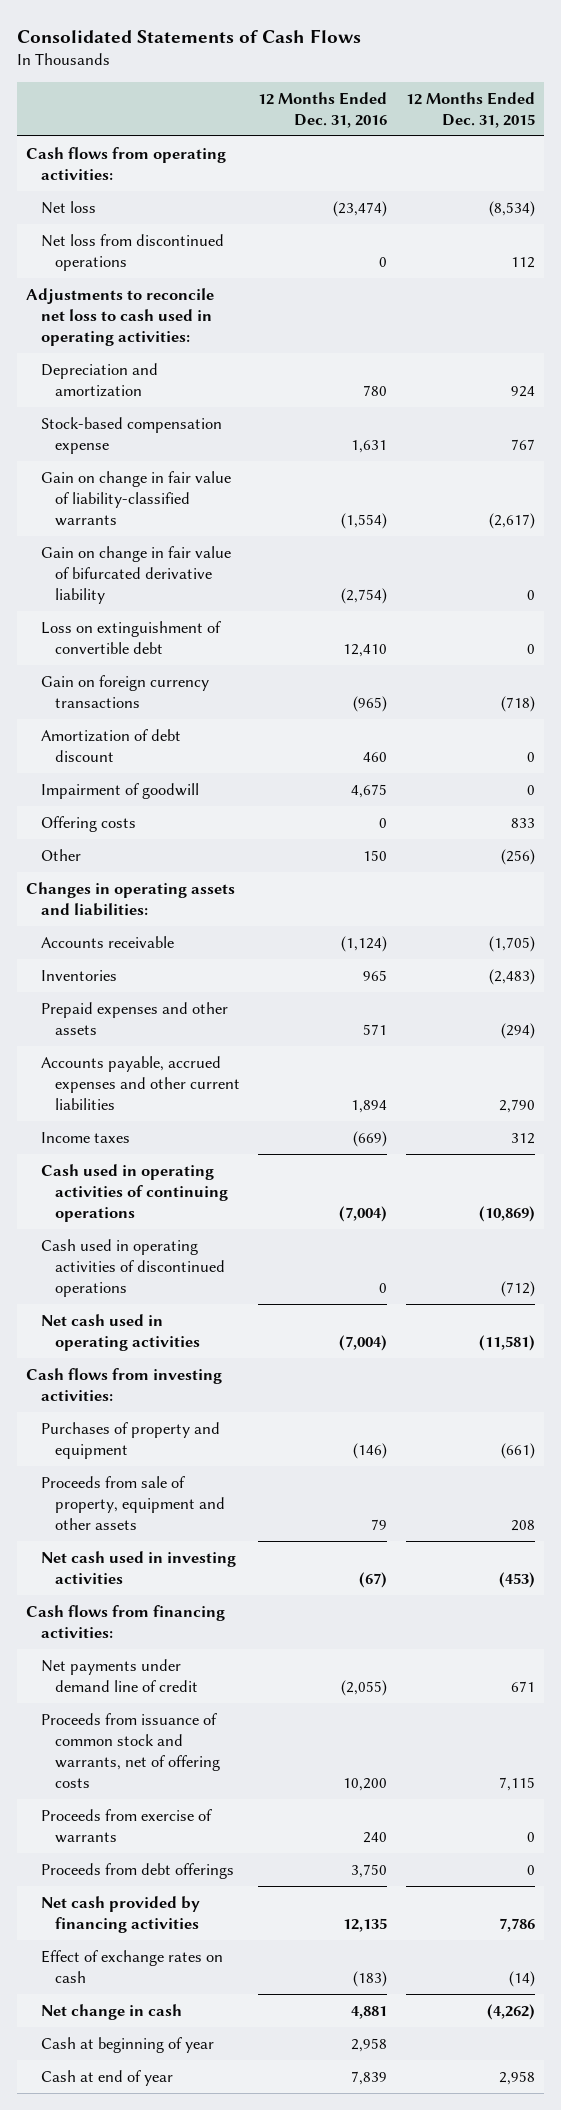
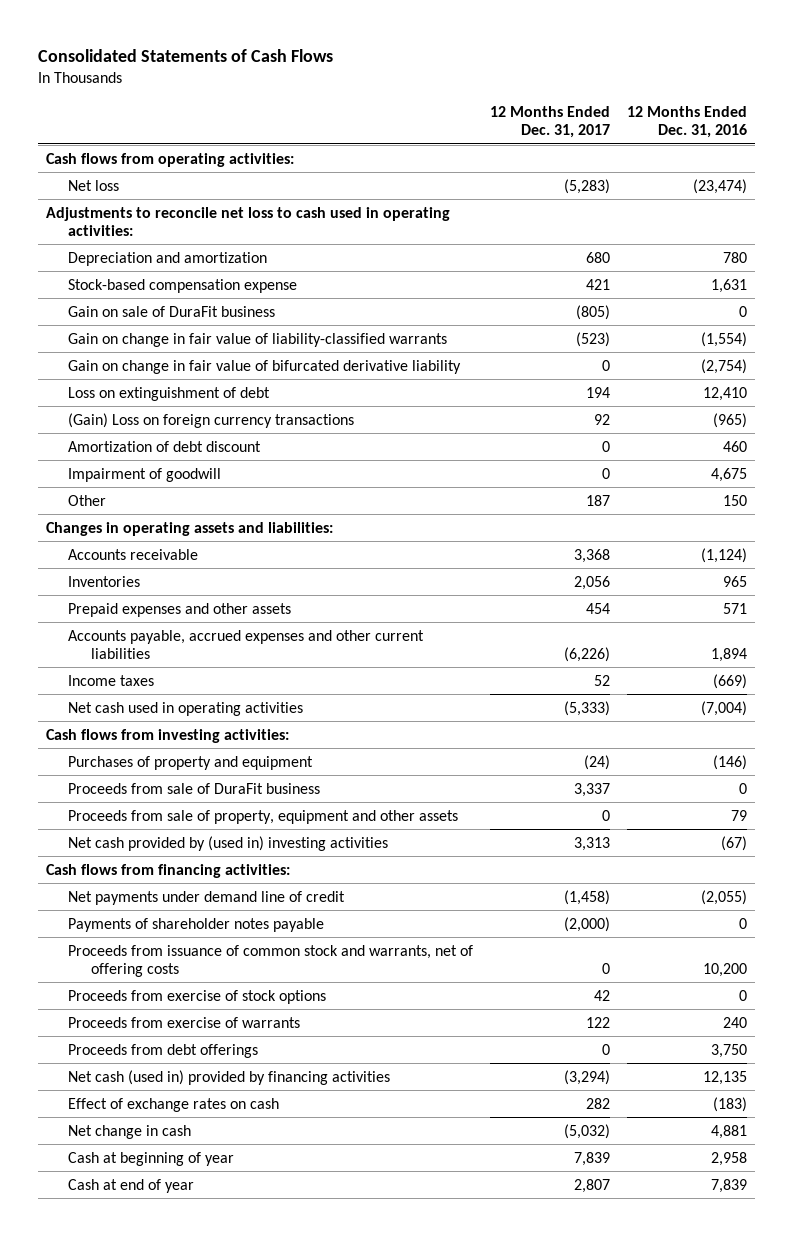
- | 12 Months Ended Dec. 31, 2016 | 12 Months Ended Dec. 31, 2015
+ | 12 Months Ended Dec. 31, 2017 | 12 Months Ended Dec. 31, 2016
- Net loss from discontinued operations | 0 | 112
+ Gain on sale of DuraFit business | (805) | 0
- Loss on extinguishment of convertible debt | 12,410 | 0
- Gain on foreign currency transactions | (965) | (718)
+ Loss on extinguishment of debt | 194 | 12,410
+ (Gain) Loss on foreign currency transactions | 92 | (965)
- Offering costs | 0 | 833
- Cash used in operating activities of continuing operations | (7,004) | (10,869)
- Cash used in operating activities of discontinued operations | 0 | (712)
+ Proceeds from sale of DuraFit business | 3,337 | 0
- Net cash used in investing activities | (67) | (453)
+ Net cash provided by (used in) investing activities | 3,313 | (67)
+ Payments of shareholder notes payable | (2,000) | 0
+ Proceeds from exercise of stock options | 42 | 0
- Net cash provided by financing activities | 12,135 | 7,786
+ Net cash (used in) provided by financing activities | (3,294) | 12,135

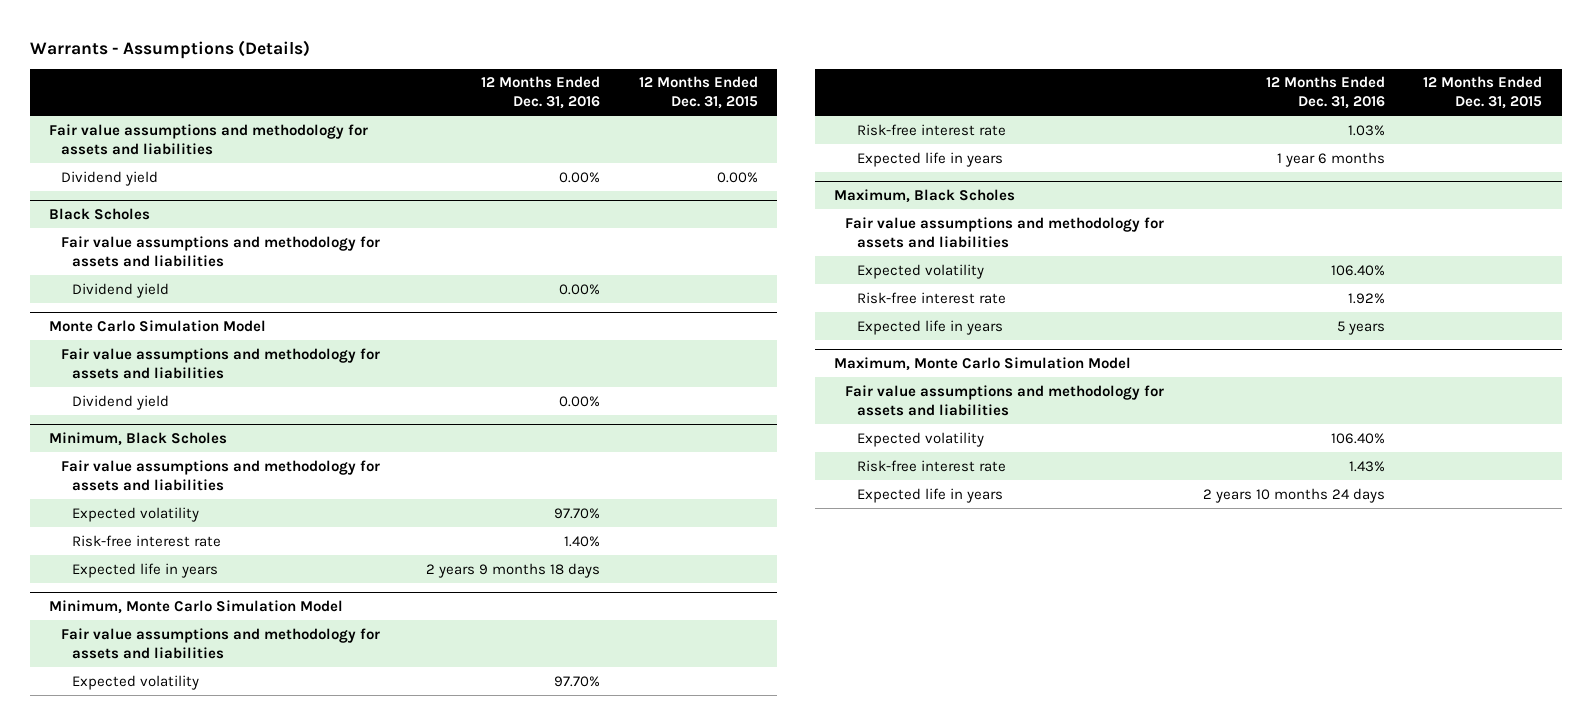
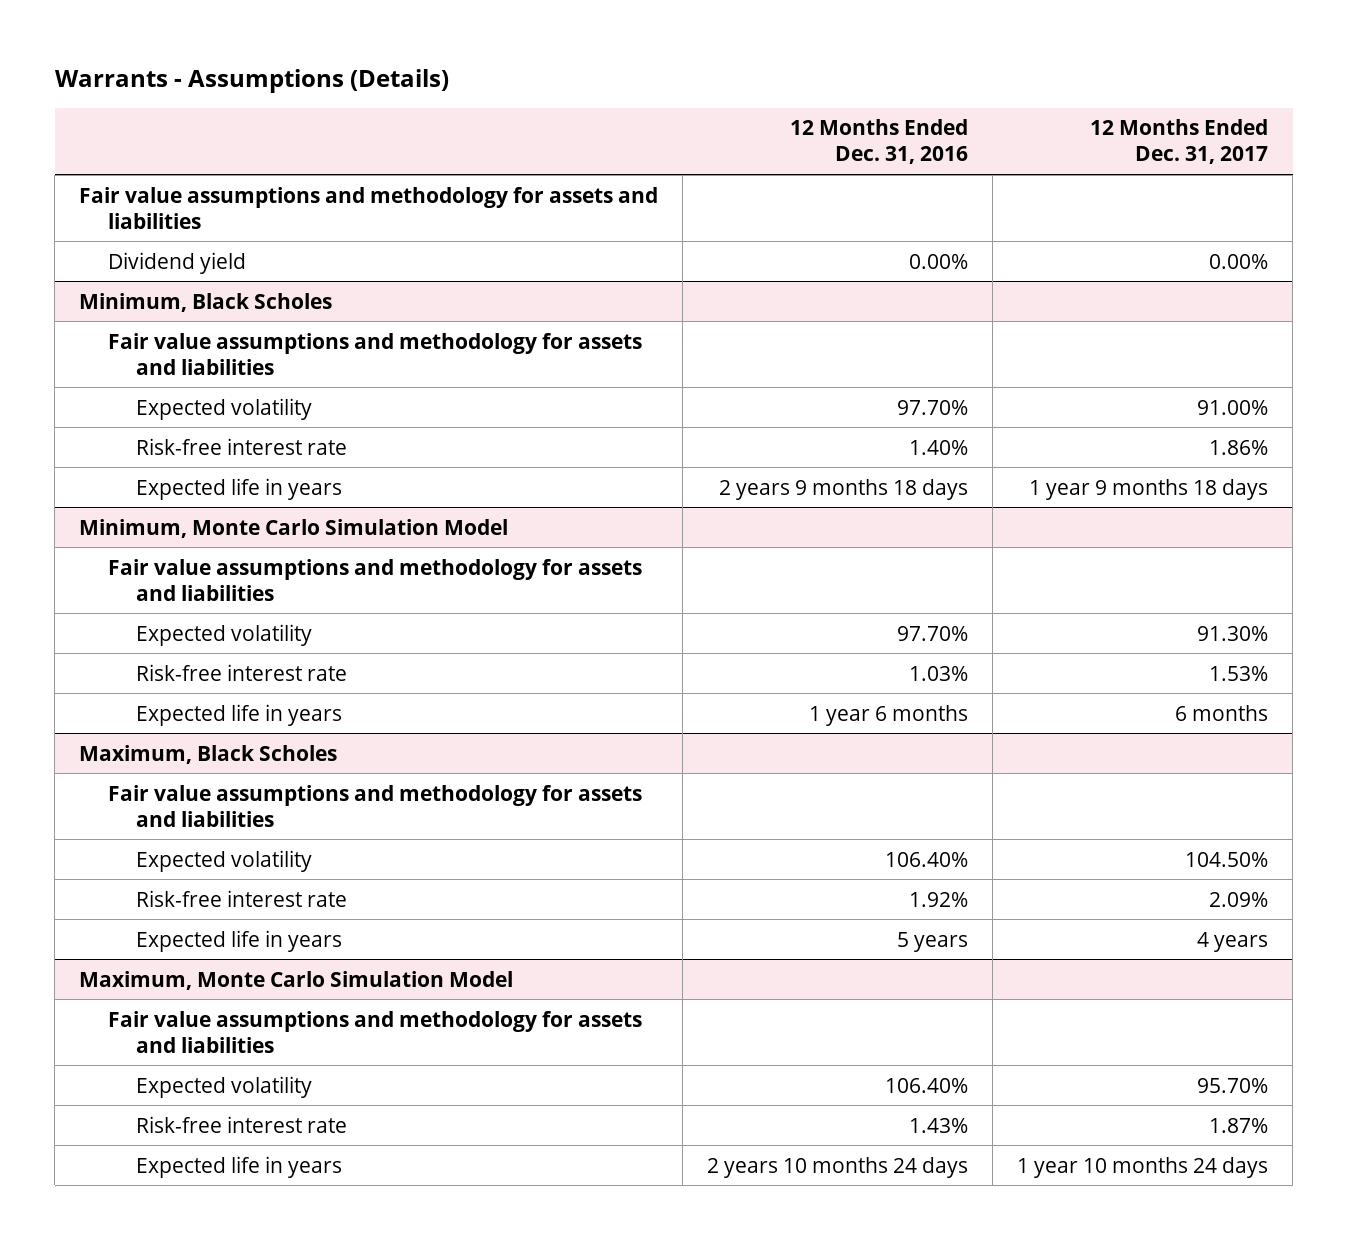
- | 12 Months Ended Dec. 31, 2016 | 12 Months Ended Dec. 31, 2015
+ | 12 Months Ended Dec. 31, 2016 | 12 Months Ended Dec. 31, 2017
- Black Scholes
- Fair value assumptions and methodology for assets and liabilities
- Dividend yield | 0.00% |
- Monte Carlo Simulation Model
- Fair value assumptions and methodology for assets and liabilities
- Dividend yield | 0.00% |

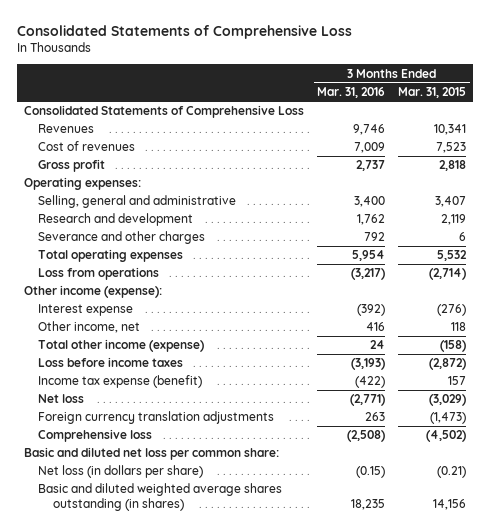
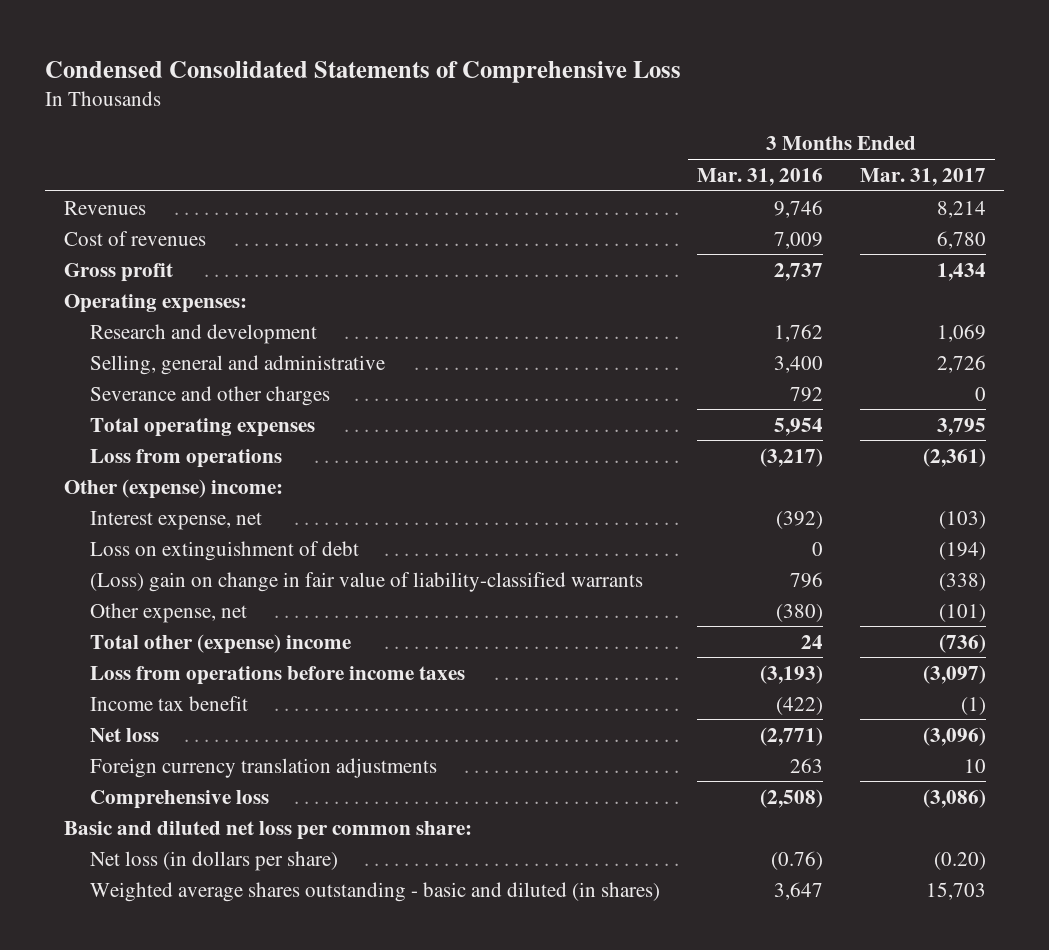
- Consolidated Statements of Comprehensive Loss
+ Condensed Consolidated Statements of Comprehensive Loss
- | 3 Months Ended Mar. 31, 2016 | 3 Months Ended Mar. 31, 2015
+ | 3 Months Ended Mar. 31, 2016 | 3 Months Ended Mar. 31, 2017
- Consolidated Statements of Comprehensive Loss
moved down: Selling, general and administrative | 3,400 | 2,726
- Other income (expense):
- Interest expense | (392) | (276)
- Other income, net | 416 | 118
- Total other income (expense) | 24 | (158)
- Loss before income taxes | (3,193) | (2,872)
- Income tax expense (benefit) | (422) | 157
+ Other (expense) income:
+ Interest expense, net | (392) | (103)
+ Loss on extinguishment of debt | 0 | (194)
+ (Loss) gain on change in fair value of liability-classified warrants | 796 | (338)
+ Other expense, net | (380) | (101)
+ Total other (expense) income | 24 | (736)
+ Loss from operations before income taxes | (3,193) | (3,097)
+ Income tax benefit | (422) | (1)
- Net loss (in dollars per share) | (0.15) | (0.21)
- Basic and diluted weighted average shares outstanding (in shares) | 18,235 | 14,156
+ Net loss (in dollars per share) | (0.76) | (0.20)
+ Weighted average shares outstanding - basic and diluted (in shares) | 3,647 | 15,703

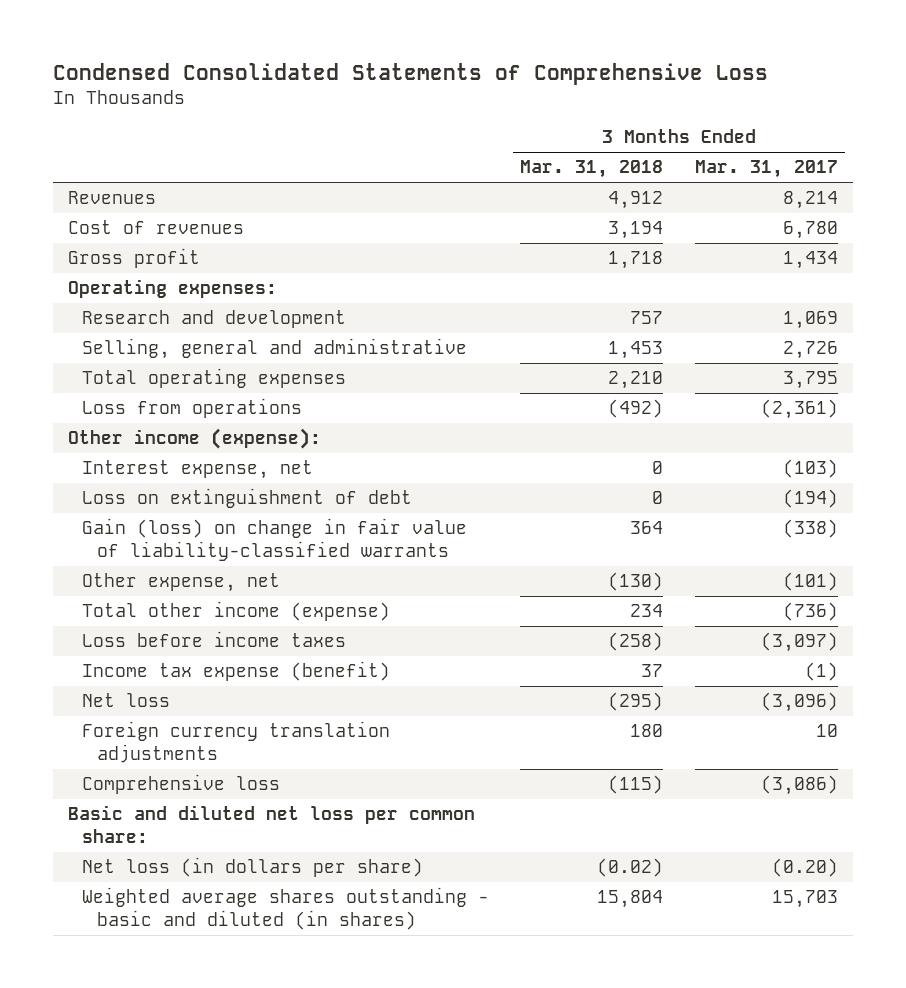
- | 3 Months Ended Mar. 31, 2016 | 3 Months Ended Mar. 31, 2017
+ | 3 Months Ended Mar. 31, 2018 | 3 Months Ended Mar. 31, 2017
- Severance and other charges | 792 | 0
- Other (expense) income:
+ Other income (expense):
- (Loss) gain on change in fair value of liability-classified warrants | 796 | (338)
+ Gain (loss) on change in fair value of liability-classified warrants | 364 | (338)
- Total other (expense) income | 24 | (736)
- Loss from operations before income taxes | (3,193) | (3,097)
- Income tax benefit | (422) | (1)
+ Total other income (expense) | 234 | (736)
+ Loss before income taxes | (258) | (3,097)
+ Income tax expense (benefit) | 37 | (1)

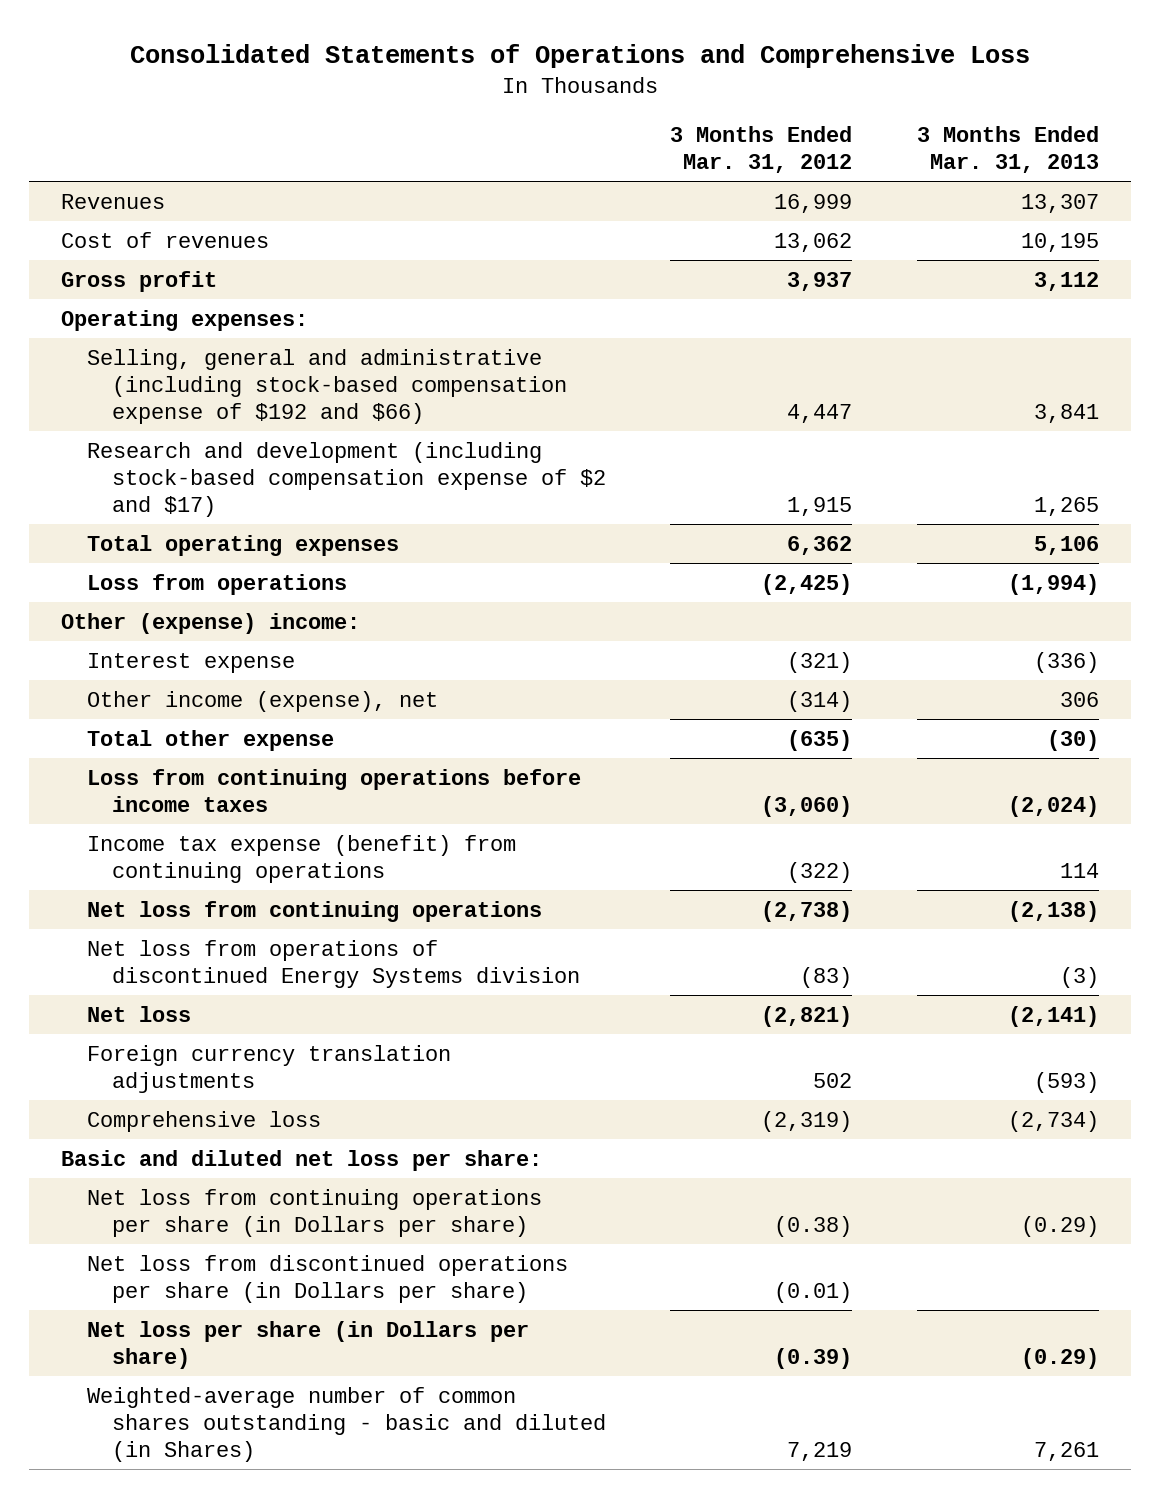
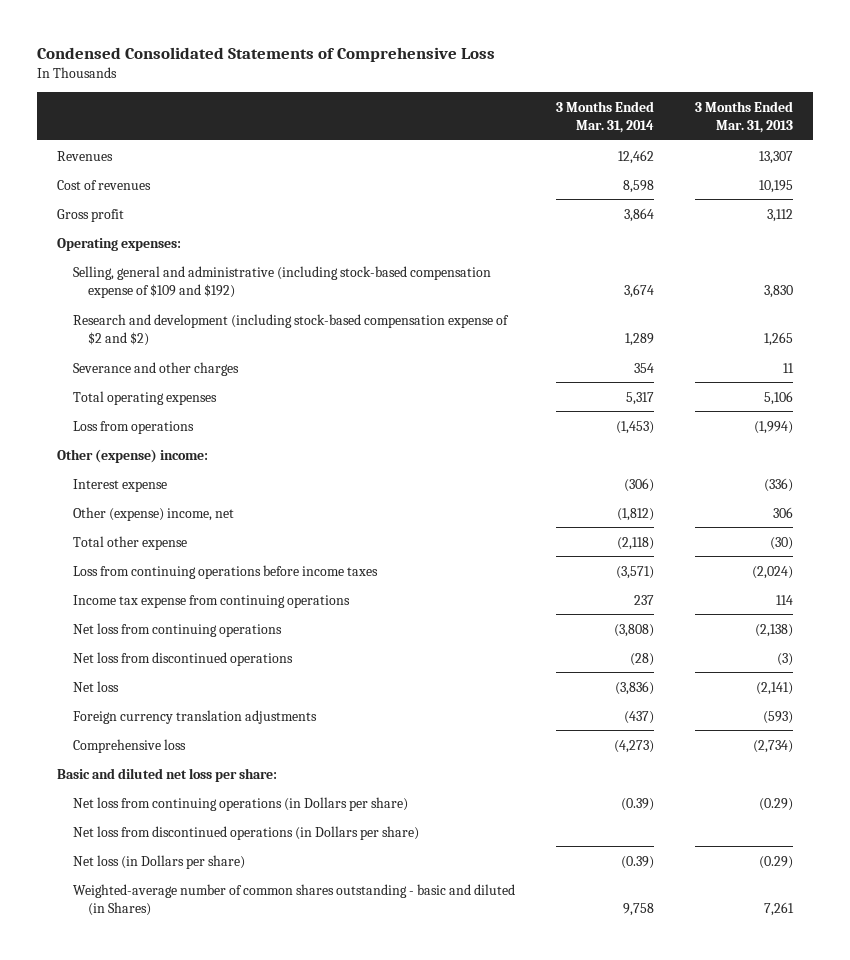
- Consolidated Statements of Operations and Comprehensive Loss
+ Condensed Consolidated Statements of Comprehensive Loss
- | 3 Months Ended Mar. 31, 2012 | 3 Months Ended Mar. 31, 2013
+ | 3 Months Ended Mar. 31, 2014 | 3 Months Ended Mar. 31, 2013
- Selling, general and administrative (including stock-based compensation expense of $192 and $66) | 4,447 | 3,841
- Research and development (including stock-based compensation expense of $2 and $17) | 1,915 | 1,265
+ Selling, general and administrative (including stock-based compensation expense of $109 and $192) | 3,674 | 3,830
+ Research and development (including stock-based compensation expense of $2 and $2) | 1,289 | 1,265
+ Severance and other charges | 354 | 11
- Other income (expense), net | (314) | 306
+ Other (expense) income, net | (1,812) | 306
- Income tax expense (benefit) from continuing operations | (322) | 114
+ Income tax expense from continuing operations | 237 | 114
- Net loss from operations of discontinued Energy Systems division | (83) | (3)
+ Net loss from discontinued operations | (28) | (3)
- Net loss from continuing operations per share (in Dollars per share) | (0.38) | (0.29)
- Net loss from discontinued operations per share (in Dollars per share) | (0.01) |
- Net loss per share (in Dollars per share) | (0.39) | (0.29)
+ Net loss from continuing operations (in Dollars per share) | (0.39) | (0.29)
+ Net loss from discontinued operations (in Dollars per share)
+ Net loss (in Dollars per share) | (0.39) | (0.29)

